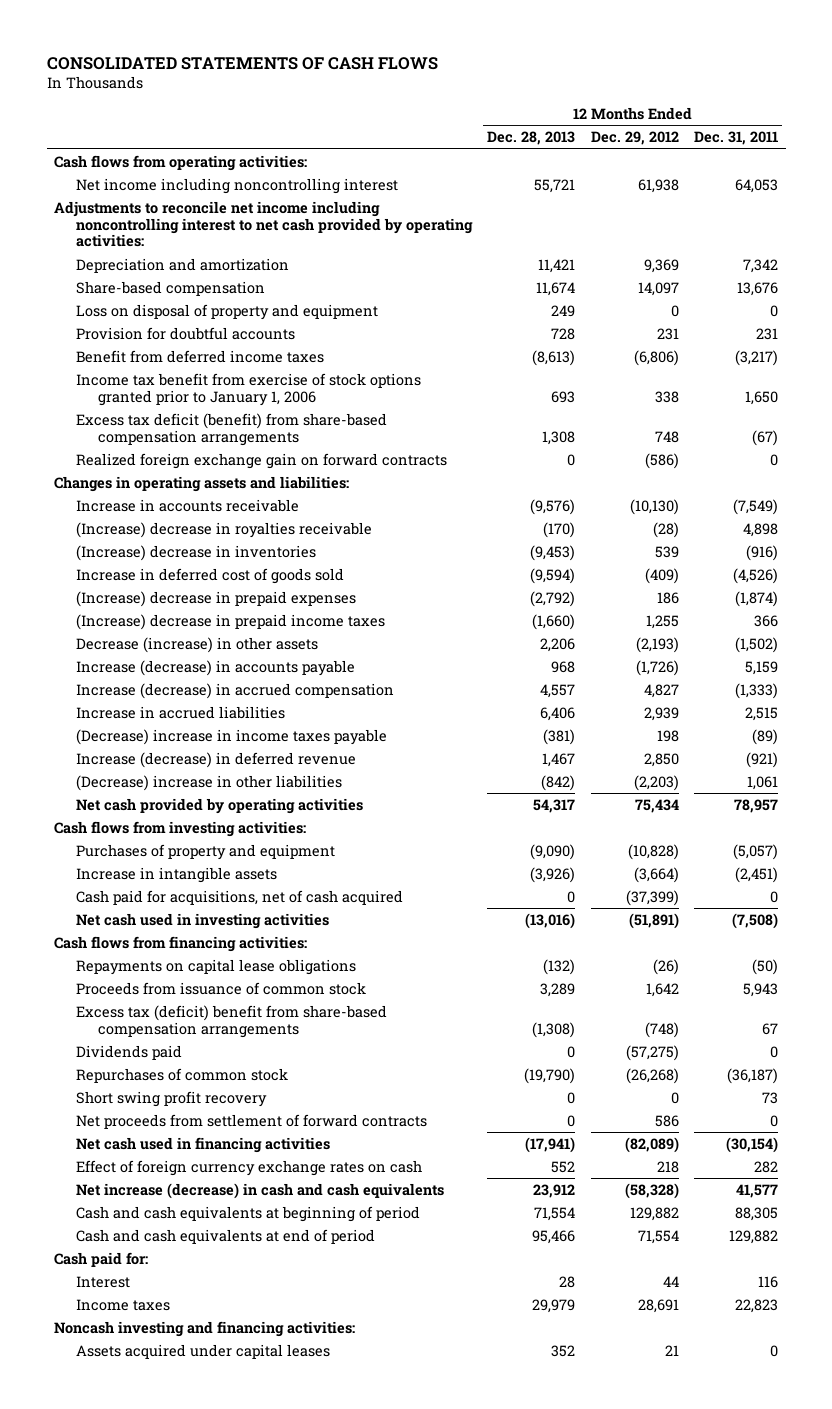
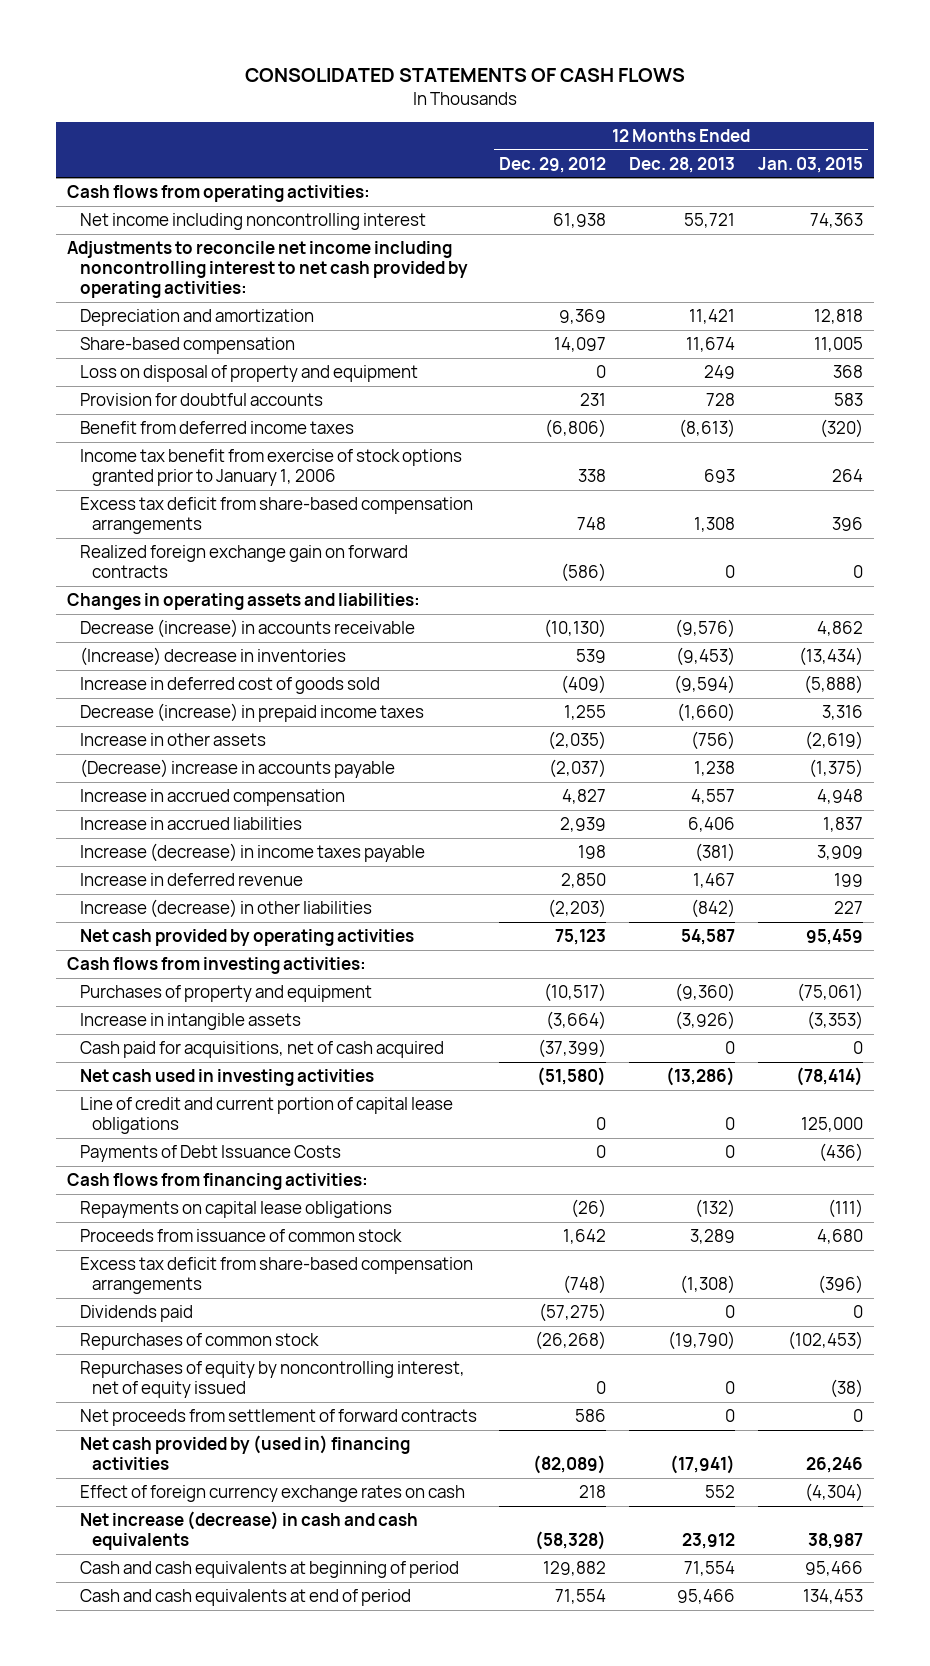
- | 12 Months Ended Dec. 28, 2013 | 12 Months Ended Dec. 29, 2012 | 12 Months Ended Dec. 31, 2011
+ | 12 Months Ended Dec. 29, 2012 | 12 Months Ended Dec. 28, 2013 | 12 Months Ended Jan. 03, 2015
- Excess tax deficit (benefit) from share-based compensation arrangements | 1,308 | 748 | (67)
+ Excess tax deficit from share-based compensation arrangements | 748 | 1,308 | 396
- Increase in accounts receivable | (9,576) | (10,130) | (7,549)
- (Increase) decrease in royalties receivable | (170) | (28) | 4,898
+ Decrease (increase) in accounts receivable | (10,130) | (9,576) | 4,862
- (Increase) decrease in prepaid expenses | (2,792) | 186 | (1,874)
- (Increase) decrease in prepaid income taxes | (1,660) | 1,255 | 366
- Decrease (increase) in other assets | 2,206 | (2,193) | (1,502)
- Increase (decrease) in accounts payable | 968 | (1,726) | 5,159
- Increase (decrease) in accrued compensation | 4,557 | 4,827 | (1,333)
+ Decrease (increase) in prepaid income taxes | 1,255 | (1,660) | 3,316
+ Increase in other assets | (2,035) | (756) | (2,619)
+ (Decrease) increase in accounts payable | (2,037) | 1,238 | (1,375)
+ Increase in accrued compensation | 4,827 | 4,557 | 4,948
- (Decrease) increase in income taxes payable | (381) | 198 | (89)
- Increase (decrease) in deferred revenue | 1,467 | 2,850 | (921)
- (Decrease) increase in other liabilities | (842) | (2,203) | 1,061
- Net cash provided by operating activities | 54,317 | 75,434 | 78,957
+ Increase (decrease) in income taxes payable | 198 | (381) | 3,909
+ Increase in deferred revenue | 2,850 | 1,467 | 199
+ Increase (decrease) in other liabilities | (2,203) | (842) | 227
+ Net cash provided by operating activities | 75,123 | 54,587 | 95,459
- Purchases of property and equipment | (9,090) | (10,828) | (5,057)
+ Purchases of property and equipment | (10,517) | (9,360) | (75,061)
- Net cash used in investing activities | (13,016) | (51,891) | (7,508)
+ Net cash used in investing activities | (51,580) | (13,286) | (78,414)
+ Line of credit and current portion of capital lease obligations | 0 | 0 | 125,000
+ Payments of Debt Issuance Costs | 0 | 0 | (436)
- Excess tax (deficit) benefit from share-based compensation arrangements | (1,308) | (748) | 67
+ Excess tax deficit from share-based compensation arrangements | (748) | (1,308) | (396)
- Short swing profit recovery | 0 | 0 | 73
+ Repurchases of equity by noncontrolling interest, net of equity issued | 0 | 0 | (38)
- Net cash used in financing activities | (17,941) | (82,089) | (30,154)
+ Net cash provided by (used in) financing activities | (82,089) | (17,941) | 26,246
- Cash paid for:
- Interest | 28 | 44 | 116
- Income taxes | 29,979 | 28,691 | 22,823
- Noncash investing and financing activities:
- Assets acquired under capital leases | 352 | 21 | 0

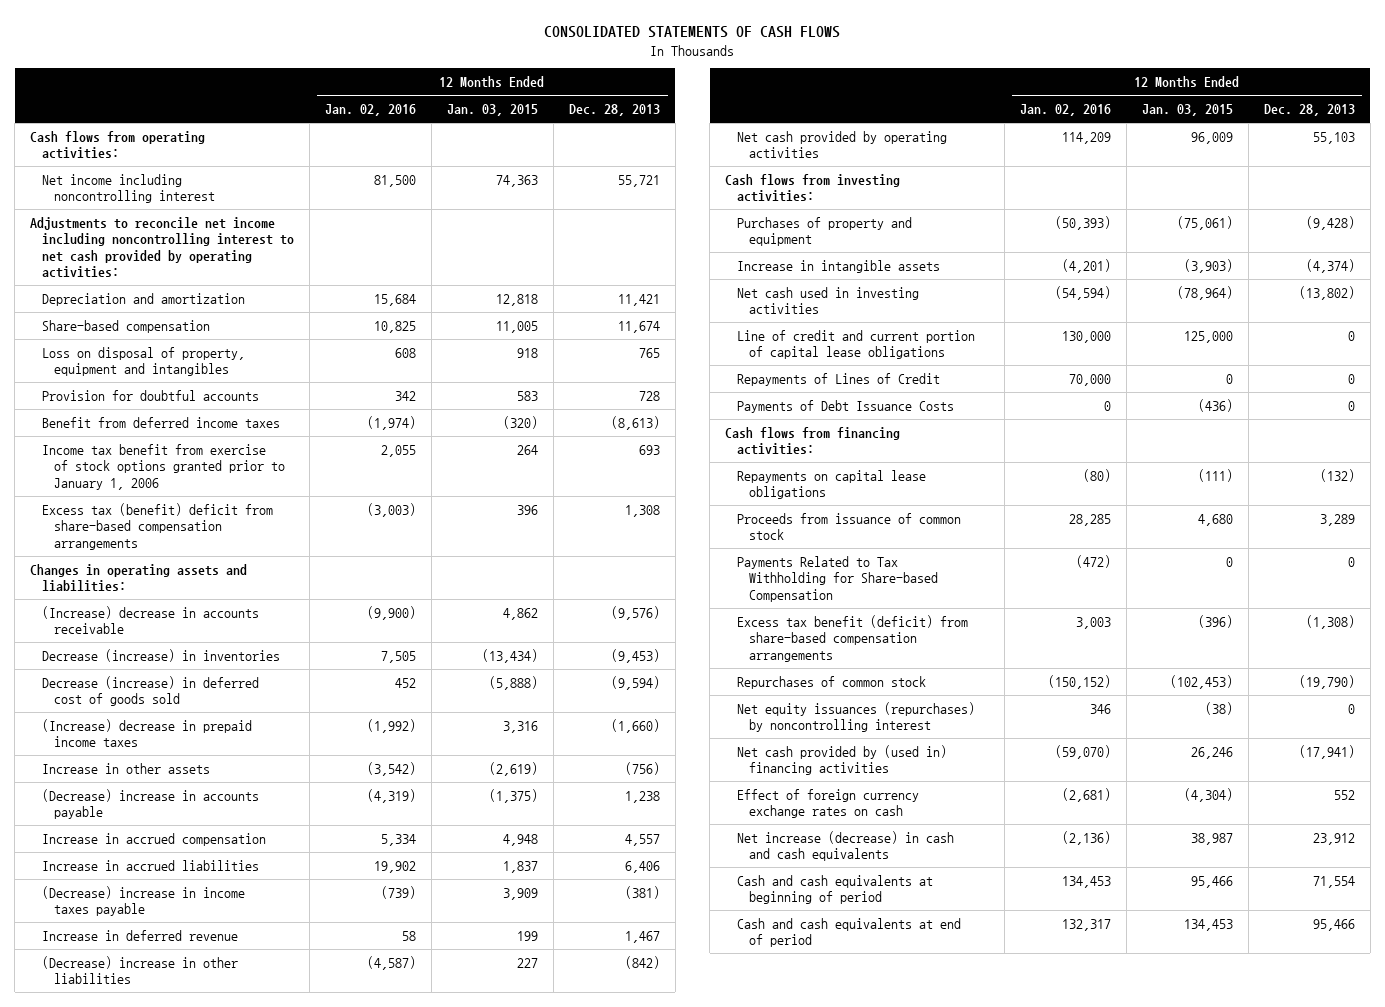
- | 12 Months Ended Dec. 29, 2012 | 12 Months Ended Dec. 28, 2013 | 12 Months Ended Jan. 03, 2015
+ | 12 Months Ended Jan. 02, 2016 | 12 Months Ended Jan. 03, 2015 | 12 Months Ended Dec. 28, 2013
- Loss on disposal of property and equipment | 0 | 249 | 368
+ Loss on disposal of property, equipment and intangibles | 608 | 918 | 765
- Excess tax deficit from share-based compensation arrangements | 748 | 1,308 | 396
- Realized foreign exchange gain on forward contracts | (586) | 0 | 0
+ Excess tax (benefit) deficit from share-based compensation arrangements | (3,003) | 396 | 1,308
- Decrease (increase) in accounts receivable | (10,130) | (9,576) | 4,862
- (Increase) decrease in inventories | 539 | (9,453) | (13,434)
- Increase in deferred cost of goods sold | (409) | (9,594) | (5,888)
- Decrease (increase) in prepaid income taxes | 1,255 | (1,660) | 3,316
+ (Increase) decrease in accounts receivable | (9,900) | 4,862 | (9,576)
+ Decrease (increase) in inventories | 7,505 | (13,434) | (9,453)
+ Decrease (increase) in deferred cost of goods sold | 452 | (5,888) | (9,594)
+ (Increase) decrease in prepaid income taxes | (1,992) | 3,316 | (1,660)
- Increase (decrease) in income taxes payable | 198 | (381) | 3,909
+ (Decrease) increase in income taxes payable | (739) | 3,909 | (381)
- Increase (decrease) in other liabilities | (2,203) | (842) | 227
- Net cash provided by operating activities | 75,123 | 54,587 | 95,459
+ (Decrease) increase in other liabilities | (4,587) | 227 | (842)
+ Net cash provided by operating activities | 114,209 | 96,009 | 55,103
- Purchases of property and equipment | (10,517) | (9,360) | (75,061)
- Increase in intangible assets | (3,664) | (3,926) | (3,353)
- Cash paid for acquisitions, net of cash acquired | (37,399) | 0 | 0
- Net cash used in investing activities | (51,580) | (13,286) | (78,414)
+ Purchases of property and equipment | (50,393) | (75,061) | (9,428)
+ Increase in intangible assets | (4,201) | (3,903) | (4,374)
+ Net cash used in investing activities | (54,594) | (78,964) | (13,802)
+ Repayments of Lines of Credit | 70,000 | 0 | 0
- Excess tax deficit from share-based compensation arrangements | (748) | (1,308) | (396)
- Dividends paid | (57,275) | 0 | 0
+ Payments Related to Tax Withholding for Share-based Compensation | (472) | 0 | 0
+ Excess tax benefit (deficit) from share-based compensation arrangements | 3,003 | (396) | (1,308)
- Repurchases of equity by noncontrolling interest, net of equity issued | 0 | 0 | (38)
- Net proceeds from settlement of forward contracts | 586 | 0 | 0
+ Net equity issuances (repurchases) by noncontrolling interest | 346 | (38) | 0

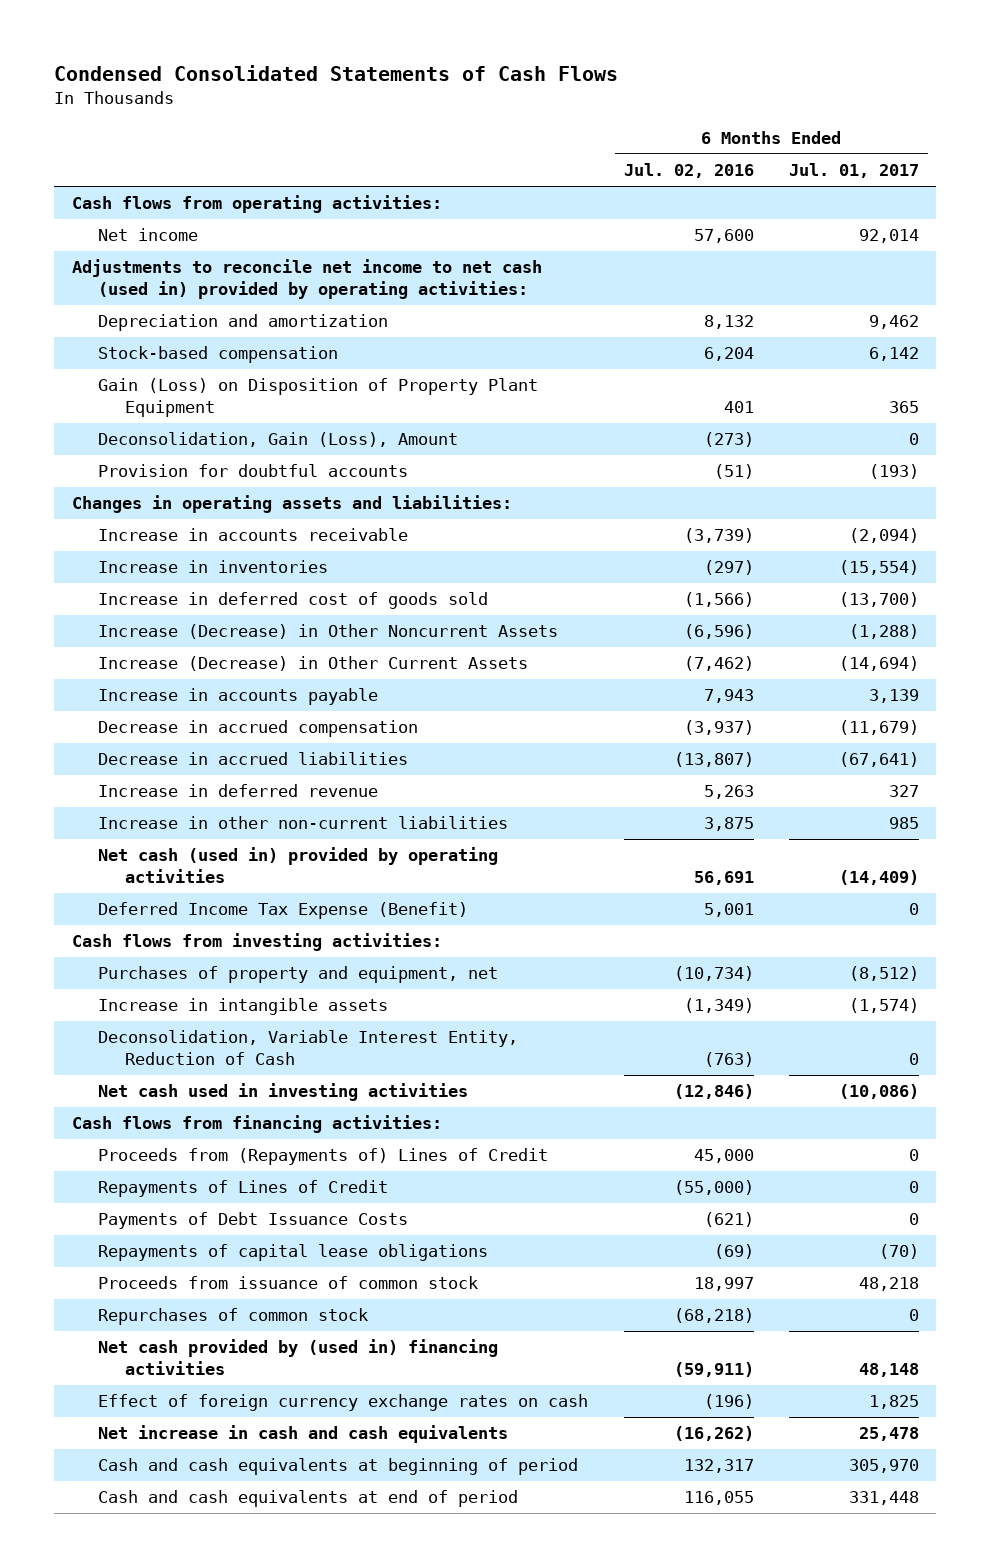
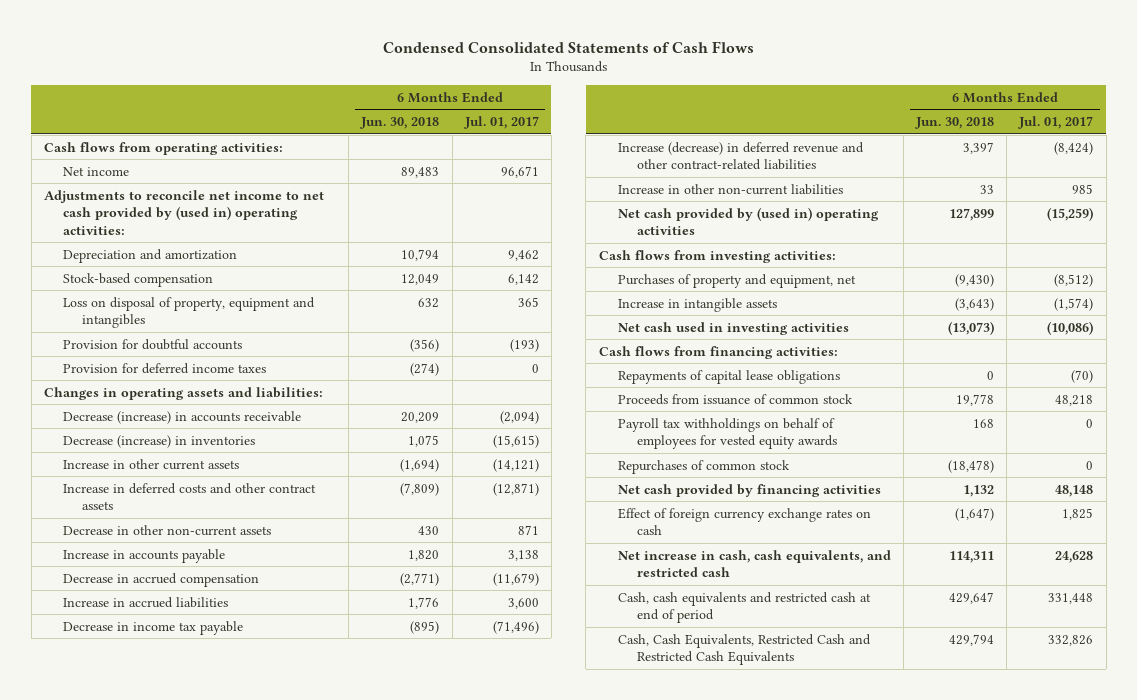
- | 6 Months Ended Jul. 02, 2016 | 6 Months Ended Jul. 01, 2017
+ | 6 Months Ended Jun. 30, 2018 | 6 Months Ended Jul. 01, 2017
- Net income | 57,600 | 92,014
- Adjustments to reconcile net income to net cash (used in) provided by operating activities:
+ Net income | 89,483 | 96,671
+ Adjustments to reconcile net income to net cash provided by (used in) operating activities:
- Gain (Loss) on Disposition of Property Plant Equipment | 401 | 365
- Deconsolidation, Gain (Loss), Amount | (273) | 0
+ Loss on disposal of property, equipment and intangibles | 632 | 365
+ Provision for deferred income taxes | (274) | 0
- Increase in accounts receivable | (3,739) | (2,094)
- Increase in inventories | (297) | (15,554)
- Increase in deferred cost of goods sold | (1,566) | (13,700)
- Increase (Decrease) in Other Noncurrent Assets | (6,596) | (1,288)
- Increase (Decrease) in Other Current Assets | (7,462) | (14,694)
- Increase in accounts payable | 7,943 | 3,139
+ Decrease (increase) in accounts receivable | 20,209 | (2,094)
+ Decrease (increase) in inventories | 1,075 | (15,615)
+ Increase in other current assets | (1,694) | (14,121)
+ Increase in deferred costs and other contract assets | (7,809) | (12,871)
+ Decrease in other non-current assets | 430 | 871
+ Increase in accounts payable | 1,820 | 3,138
- Decrease in accrued liabilities | (13,807) | (67,641)
- Increase in deferred revenue | 5,263 | 327
+ Increase in accrued liabilities | 1,776 | 3,600
+ Decrease in income tax payable | (895) | (71,496)
+ Increase (decrease) in deferred revenue and other contract-related liabilities | 3,397 | (8,424)
- Net cash (used in) provided by operating activities | 56,691 | (14,409)
- Deferred Income Tax Expense (Benefit) | 5,001 | 0
+ Net cash provided by (used in) operating activities | 127,899 | (15,259)
- Deconsolidation, Variable Interest Entity, Reduction of Cash | (763) | 0
- Proceeds from (Repayments of) Lines of Credit | 45,000 | 0
- Repayments of Lines of Credit | (55,000) | 0
- Payments of Debt Issuance Costs | (621) | 0
+ Payroll tax withholdings on behalf of employees for vested equity awards | 168 | 0
- Net cash provided by (used in) financing activities | (59,911) | 48,148
+ Net cash provided by financing activities | 1,132 | 48,148
- Net increase in cash and cash equivalents | (16,262) | 25,478
- Cash and cash equivalents at beginning of period | 132,317 | 305,970
- Cash and cash equivalents at end of period | 116,055 | 331,448
+ Net increase in cash, cash equivalents, and restricted cash | 114,311 | 24,628
+ Cash, cash equivalents and restricted cash at end of period | 429,647 | 331,448
+ Cash, Cash Equivalents, Restricted Cash and Restricted Cash Equivalents | 429,794 | 332,826

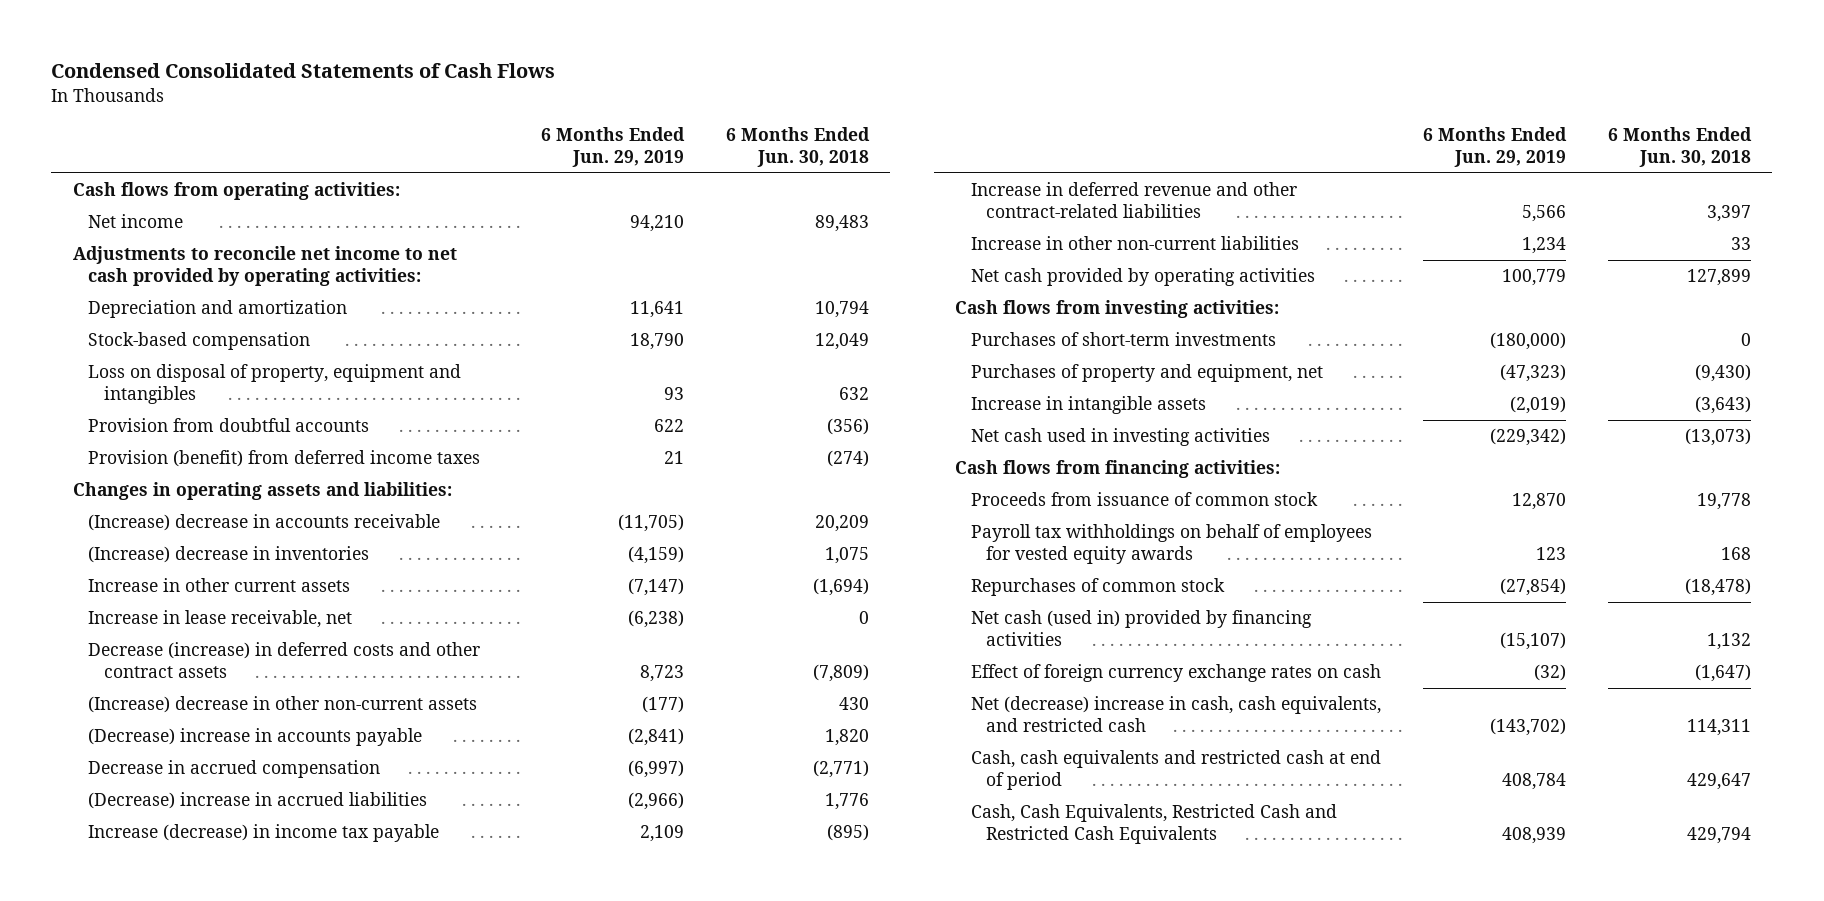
- | 6 Months Ended Jun. 30, 2018 | 6 Months Ended Jul. 01, 2017
+ | 6 Months Ended Jun. 29, 2019 | 6 Months Ended Jun. 30, 2018
- Adjustments to reconcile net income to net cash provided by (used in) operating activities:
+ Adjustments to reconcile net income to net cash provided by operating activities:
- Provision for doubtful accounts | (356) | (193)
- Provision for deferred income taxes | (274) | 0
+ Provision from doubtful accounts | 622 | (356)
+ Provision (benefit) from deferred income taxes | 21 | (274)
- Decrease (increase) in accounts receivable | 20,209 | (2,094)
- Decrease (increase) in inventories | 1,075 | (15,615)
+ (Increase) decrease in accounts receivable | (11,705) | 20,209
+ (Increase) decrease in inventories | (4,159) | 1,075
- Increase in deferred costs and other contract assets | (7,809) | (12,871)
- Decrease in other non-current assets | 430 | 871
- Increase in accounts payable | 1,820 | 3,138
+ Increase in lease receivable, net | (6,238) | 0
+ Decrease (increase) in deferred costs and other contract assets | 8,723 | (7,809)
+ (Increase) decrease in other non-current assets | (177) | 430
+ (Decrease) increase in accounts payable | (2,841) | 1,820
- Increase in accrued liabilities | 1,776 | 3,600
- Decrease in income tax payable | (895) | (71,496)
- Increase (decrease) in deferred revenue and other contract-related liabilities | 3,397 | (8,424)
+ (Decrease) increase in accrued liabilities | (2,966) | 1,776
+ Increase (decrease) in income tax payable | 2,109 | (895)
+ Increase in deferred revenue and other contract-related liabilities | 5,566 | 3,397
- Net cash provided by (used in) operating activities | 127,899 | (15,259)
+ Net cash provided by operating activities | 100,779 | 127,899
+ Purchases of short-term investments | (180,000) | 0
- Repayments of capital lease obligations | 0 | (70)
- Net cash provided by financing activities | 1,132 | 48,148
+ Net cash (used in) provided by financing activities | (15,107) | 1,132
- Net increase in cash, cash equivalents, and restricted cash | 114,311 | 24,628
+ Net (decrease) increase in cash, cash equivalents, and restricted cash | (143,702) | 114,311

